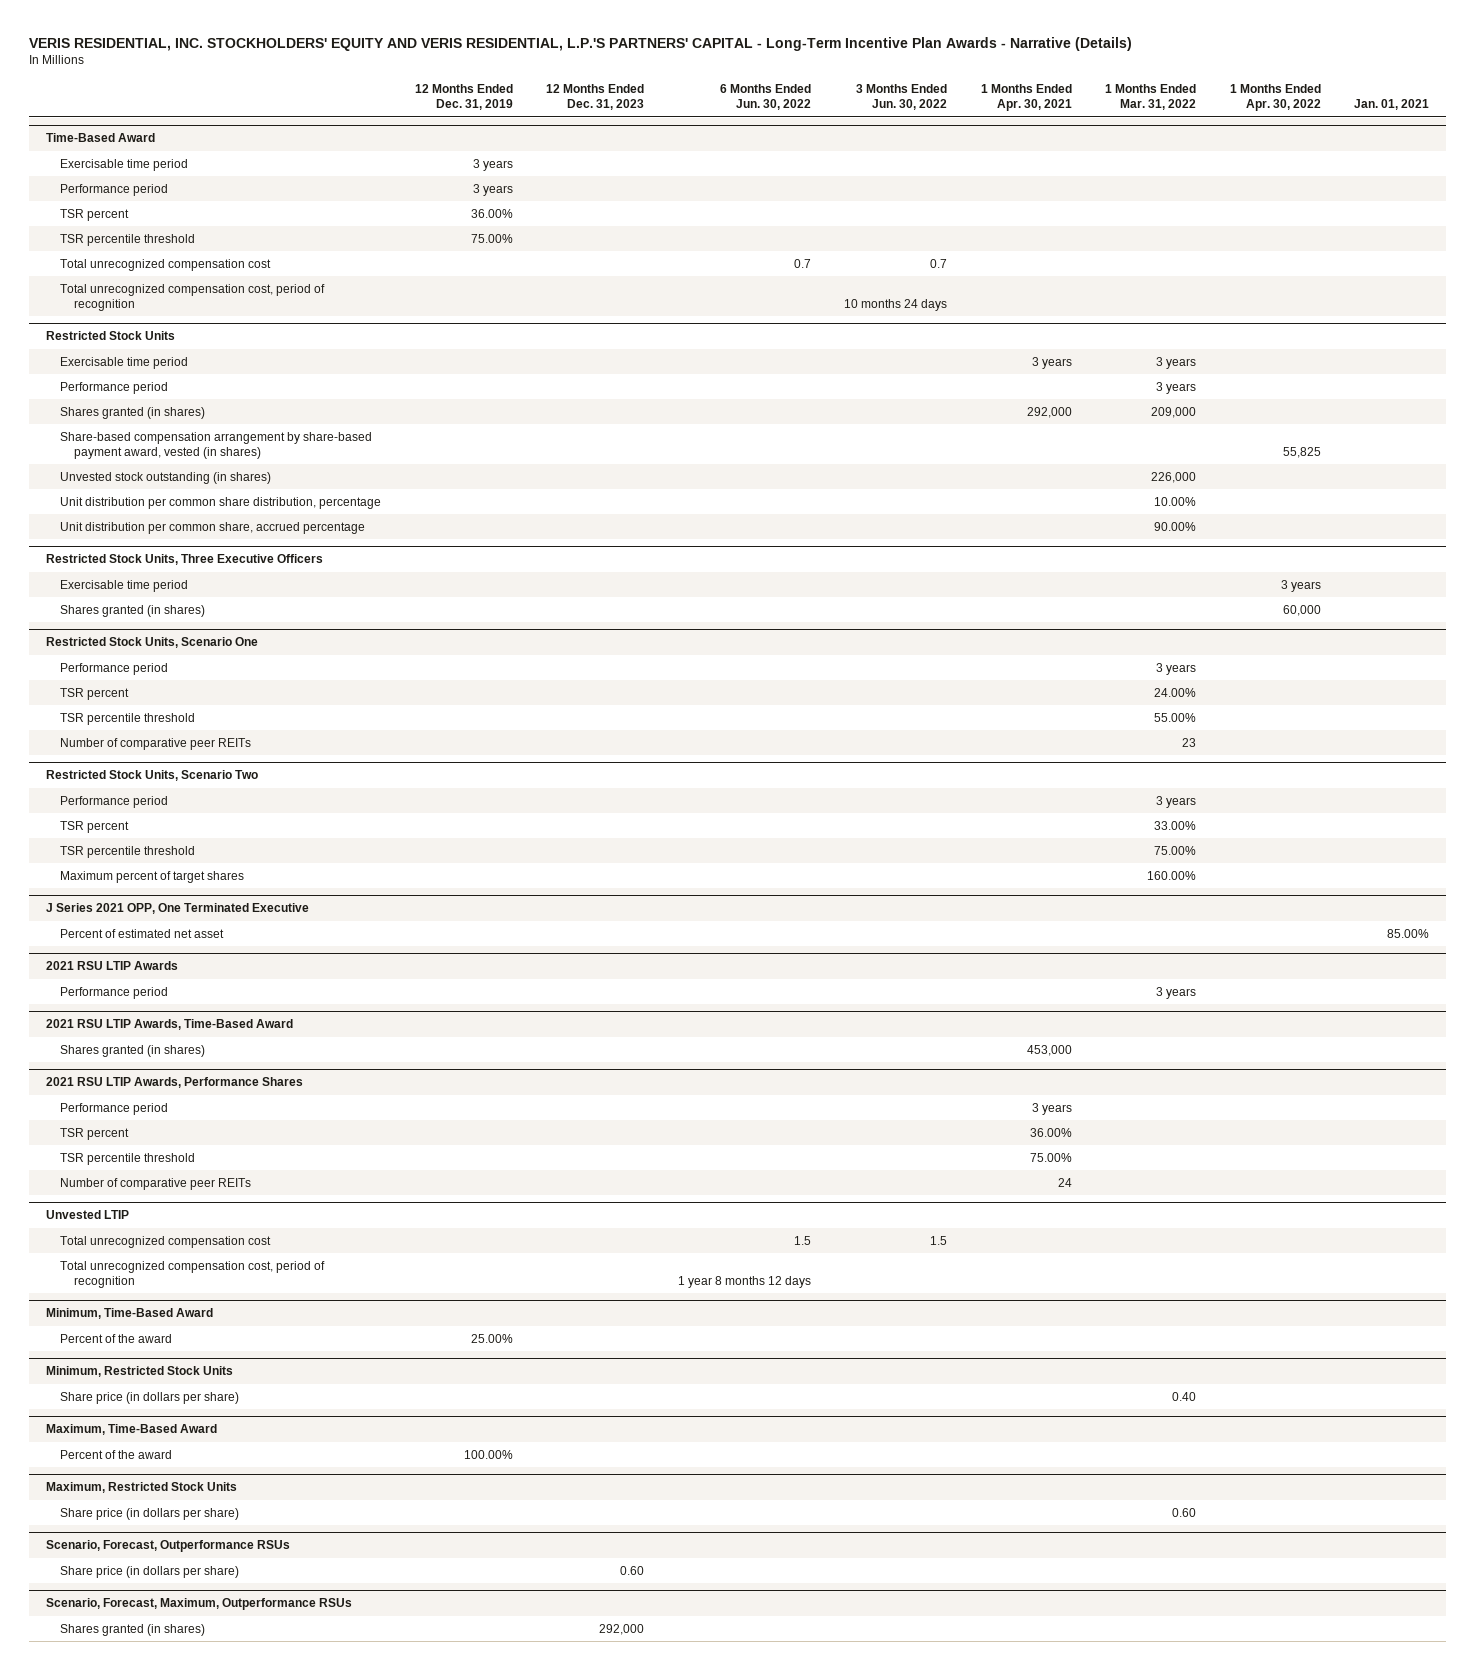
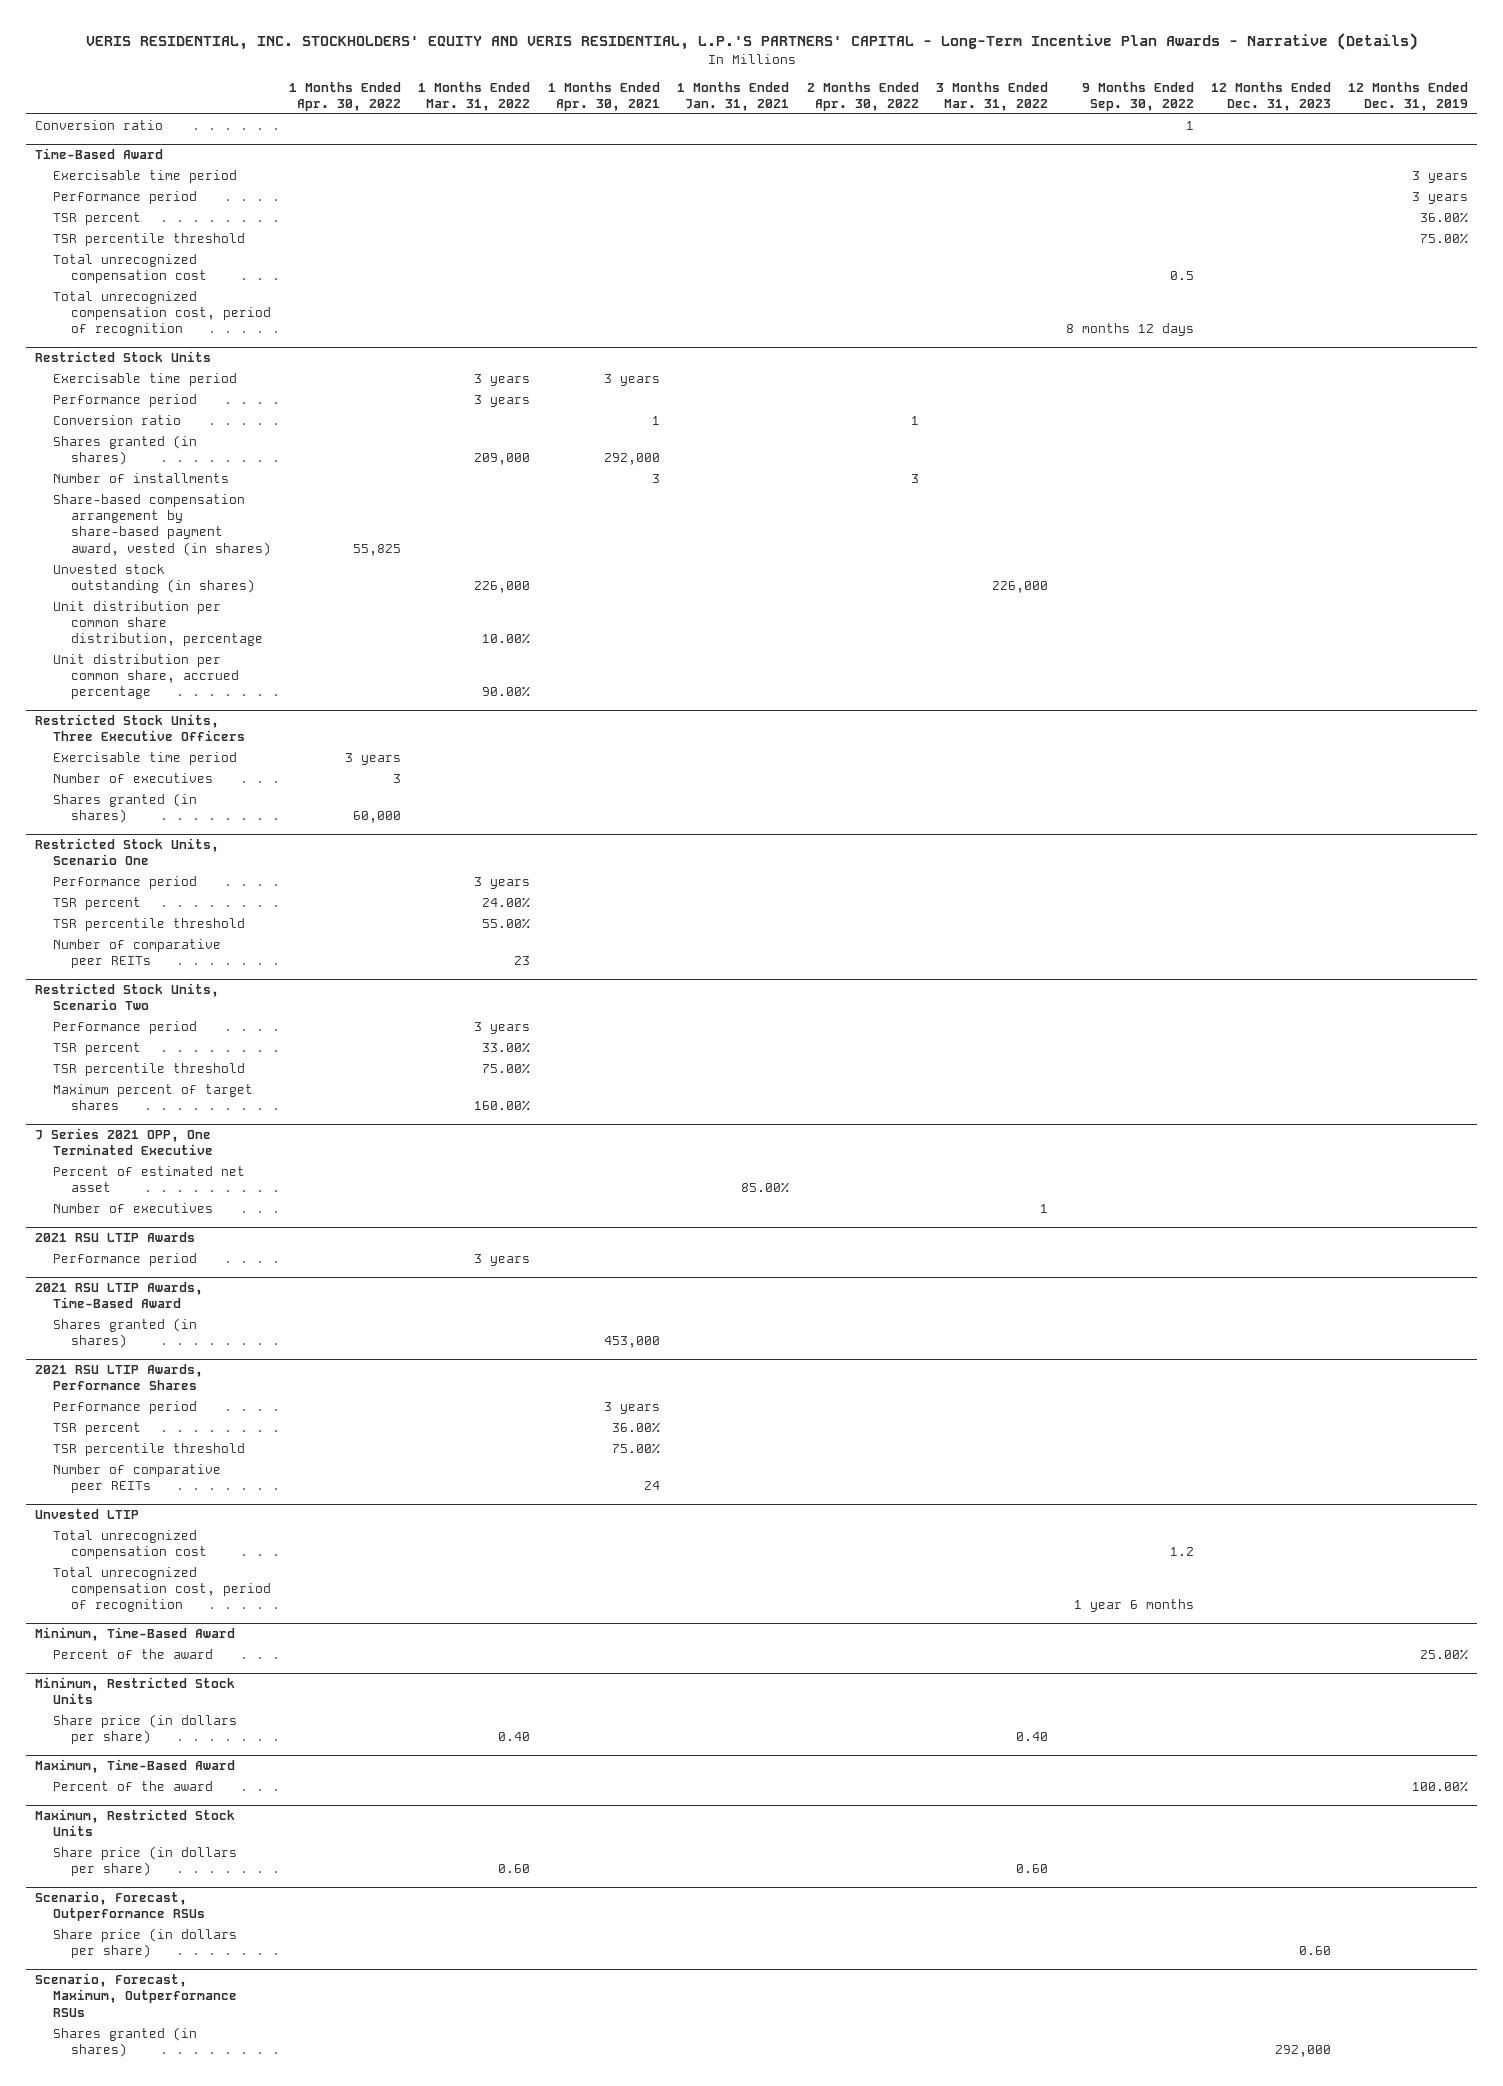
- | 12 Months Ended Dec. 31, 2019 | 12 Months Ended Dec. 31, 2023 | 6 Months Ended Jun. 30, 2022 | 3 Months Ended Jun. 30, 2022 | 1 Months Ended Apr. 30, 2021 | 1 Months Ended Mar. 31, 2022 | 1 Months Ended Apr. 30, 2022 | Jan. 01, 2021
+ | 1 Months Ended Apr. 30, 2022 | 1 Months Ended Mar. 31, 2022 | 1 Months Ended Apr. 30, 2021 | 1 Months Ended Jan. 31, 2021 | 2 Months Ended Apr. 30, 2022 | 3 Months Ended Mar. 31, 2022 | 9 Months Ended Sep. 30, 2022 | 12 Months Ended Dec. 31, 2023 | 12 Months Ended Dec. 31, 2019
+ Conversion ratio | | | | | | | 1 | |
@ Restricted Stock Units
+ Conversion ratio | | | 1 | | 1 | | | |
+ Number of installments | | | 3 | | 3 | | | |
@ Restricted Stock Units, Three Executive Officers
+ Number of executives | 3 | | | | | | | |
@ J Series 2021 OPP, One Terminated Executive
+ Number of executives | | | | | | 1 | | |

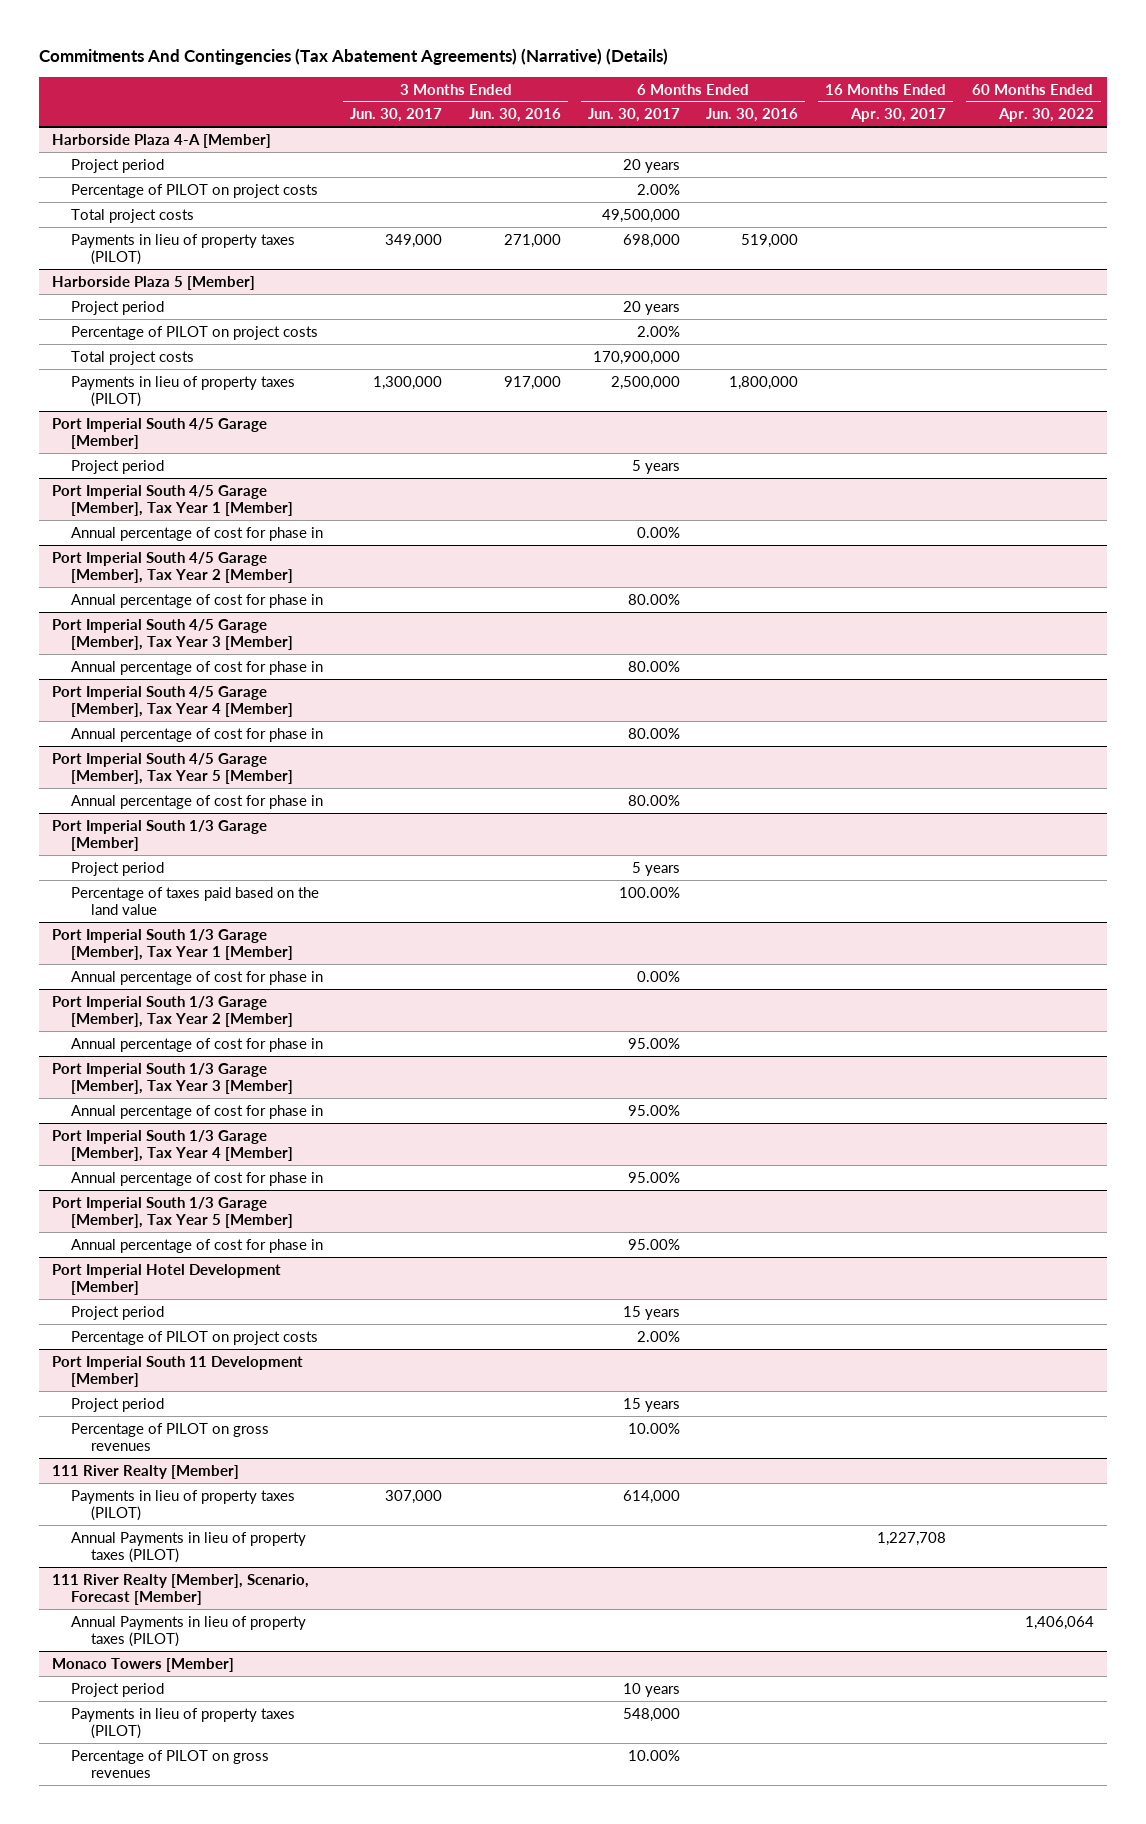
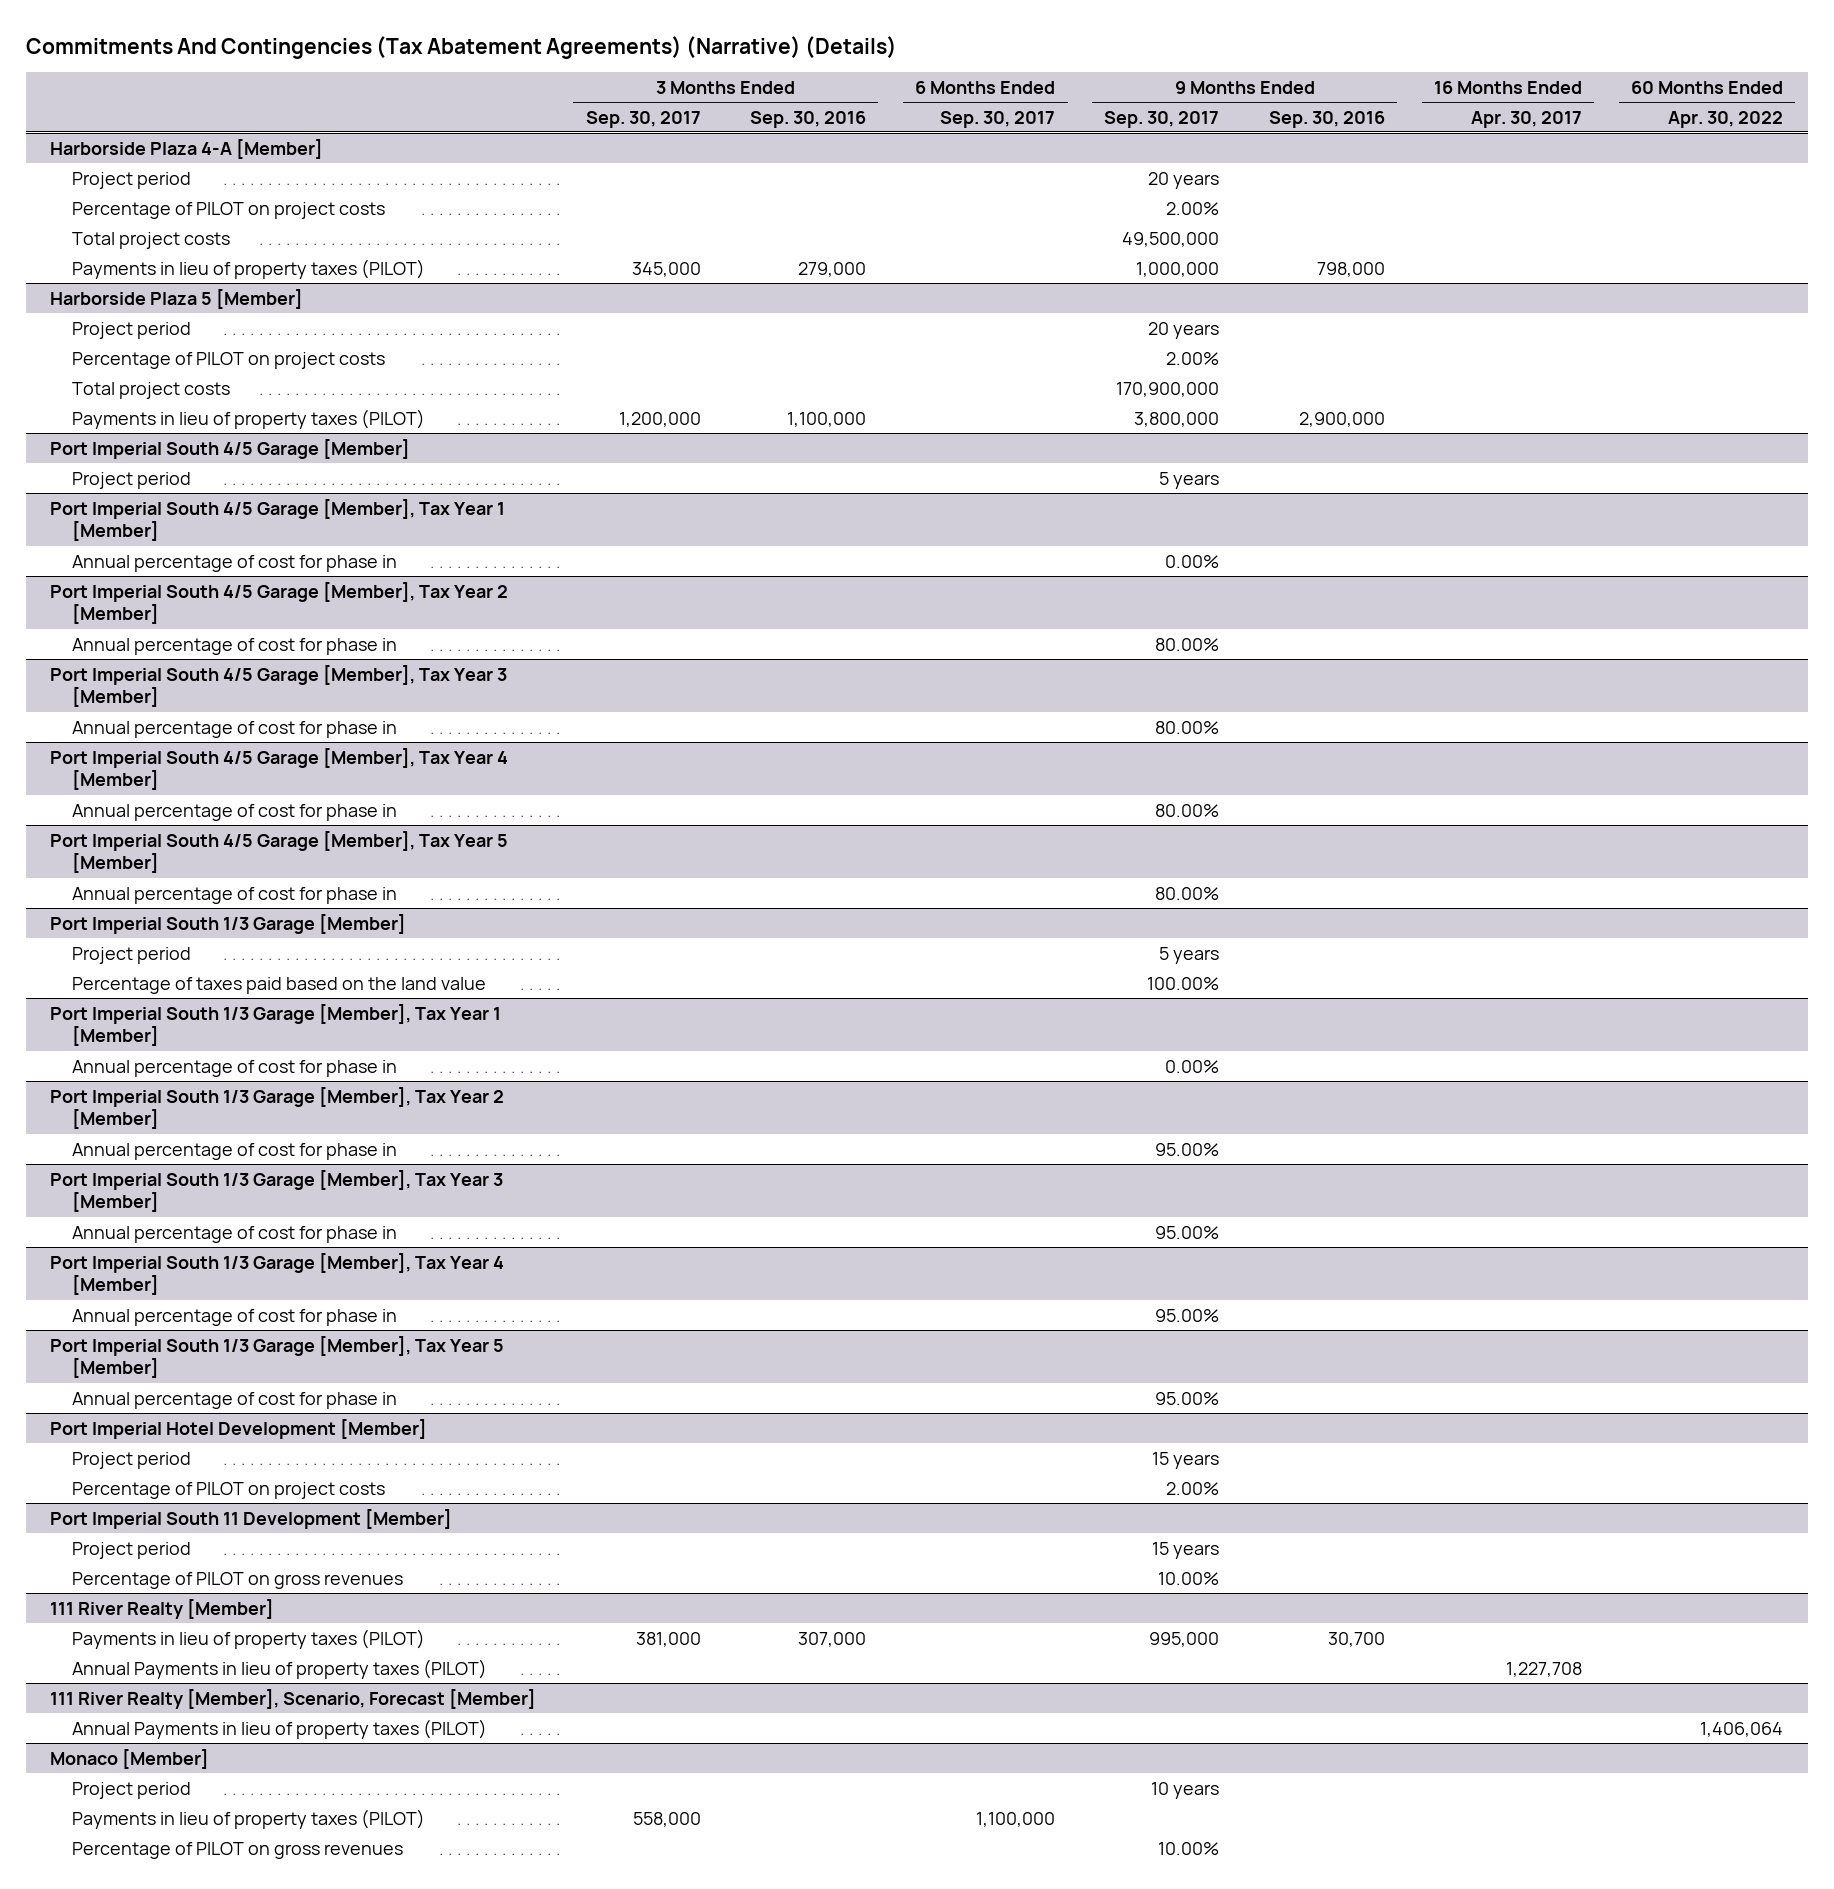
- | 3 Months Ended Jun. 30, 2017 | 3 Months Ended Jun. 30, 2016 | 6 Months Ended Jun. 30, 2017 | 6 Months Ended Jun. 30, 2016 | 16 Months Ended Apr. 30, 2017 | 60 Months Ended Apr. 30, 2022
+ | 3 Months Ended Sep. 30, 2017 | 3 Months Ended Sep. 30, 2016 | 6 Months Ended Sep. 30, 2017 | 9 Months Ended Sep. 30, 2017 | 9 Months Ended Sep. 30, 2016 | 16 Months Ended Apr. 30, 2017 | 60 Months Ended Apr. 30, 2022
- Monaco Towers [Member]
+ Monaco [Member]

